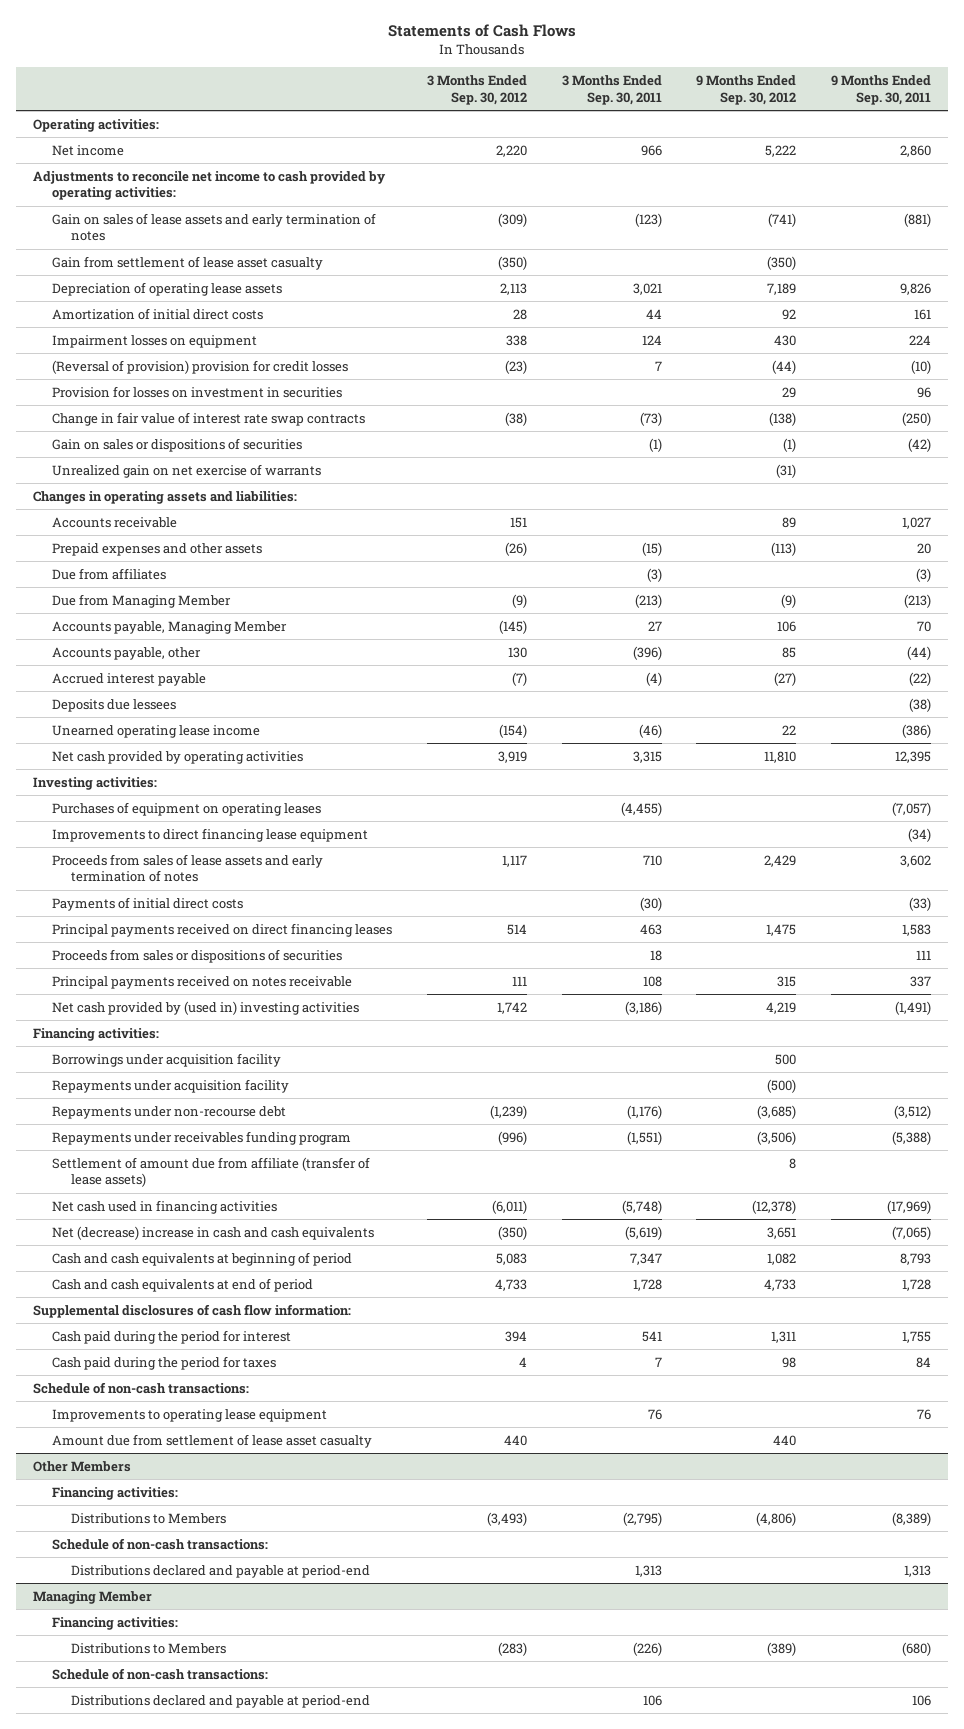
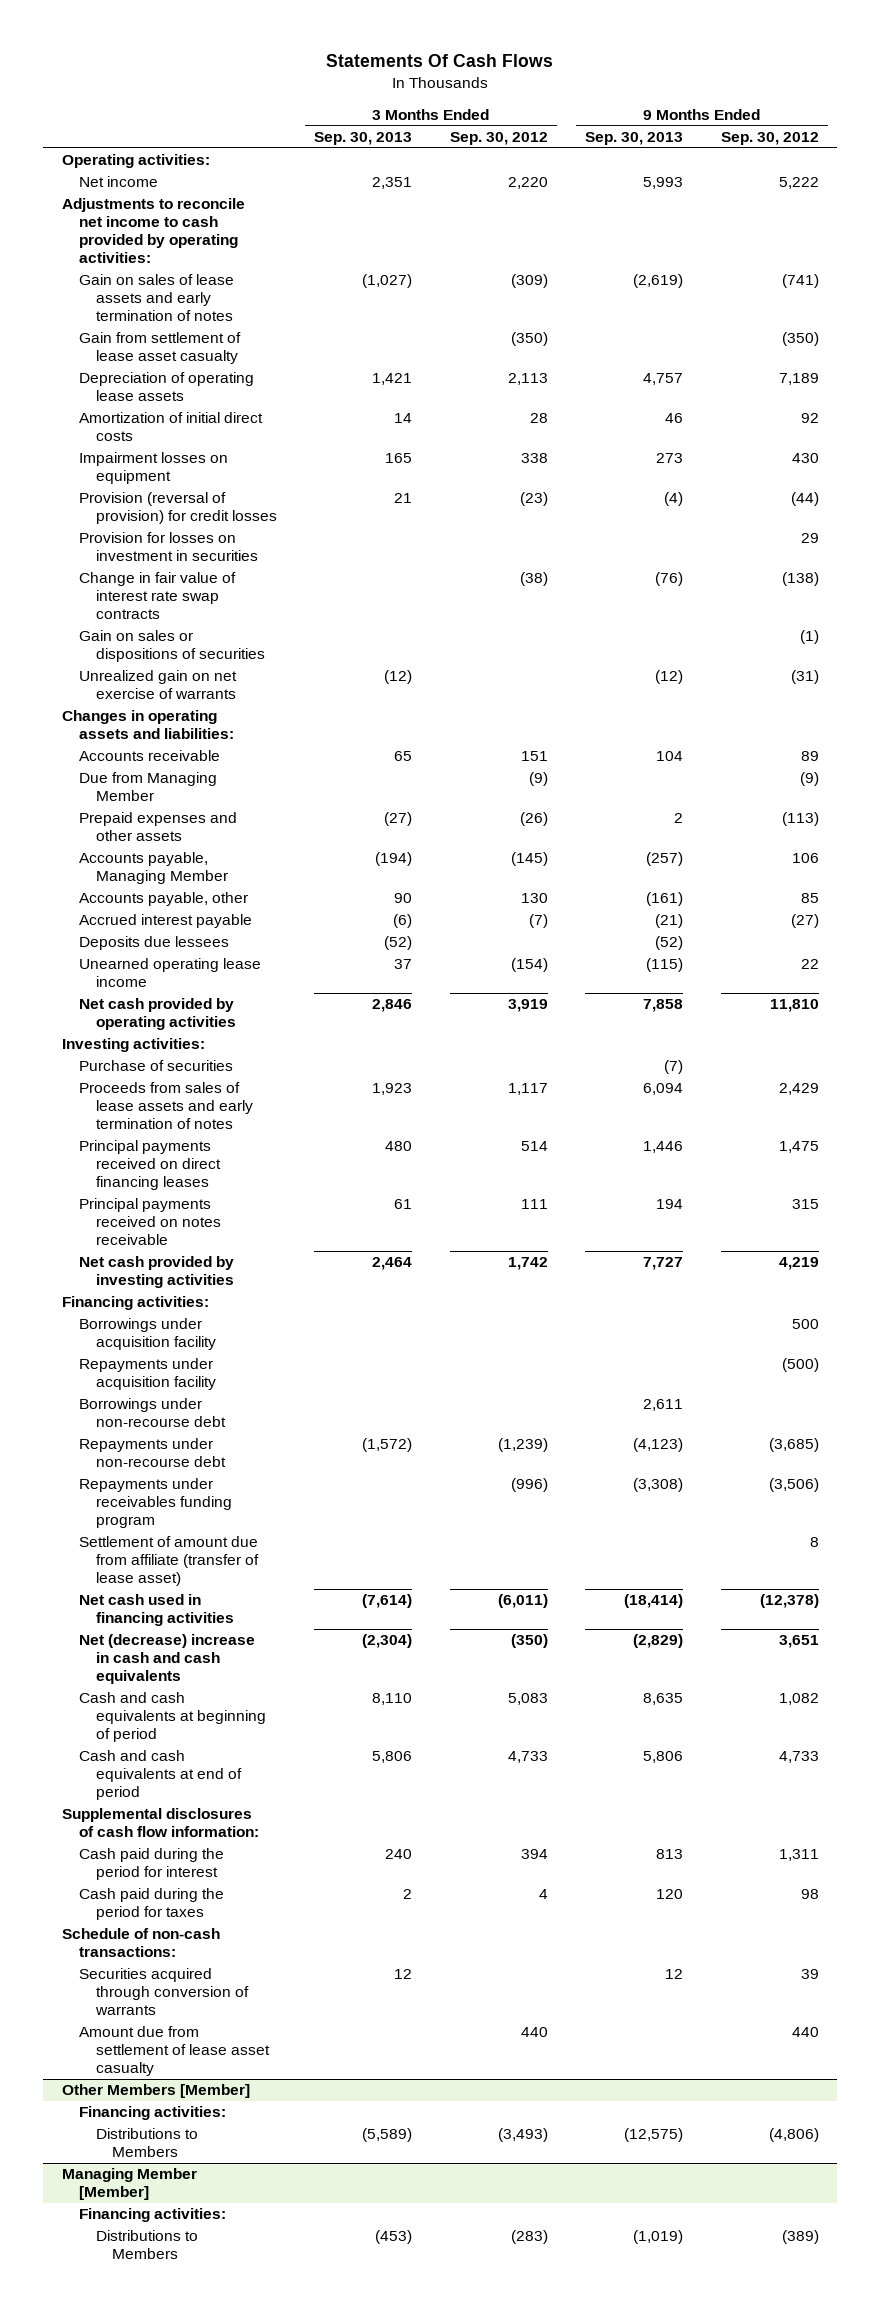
- Statements of Cash Flows
+ Statements Of Cash Flows
- | 3 Months Ended Sep. 30, 2012 | 3 Months Ended Sep. 30, 2011 | 9 Months Ended Sep. 30, 2012 | 9 Months Ended Sep. 30, 2011
+ | 3 Months Ended Sep. 30, 2013 | 3 Months Ended Sep. 30, 2012 | 9 Months Ended Sep. 30, 2013 | 9 Months Ended Sep. 30, 2012
- (Reversal of provision) provision for credit losses | (23) | 7 | (44) | (10)
+ Provision (reversal of provision) for credit losses | 21 | (23) | (4) | (44)
- Due from affiliates | | (3) | | (3)
moved down: Prepaid expenses and other assets | (27) | (26) | 2 | (113)
- Purchases of equipment on operating leases | | (4,455) | | (7,057)
- Improvements to direct financing lease equipment | | | | (34)
+ Purchase of securities | | | (7) |
- Payments of initial direct costs | | (30) | | (33)
- Proceeds from sales or dispositions of securities | | 18 | | 111
- Net cash provided by (used in) investing activities | 1,742 | (3,186) | 4,219 | (1,491)
+ Net cash provided by investing activities | 2,464 | 1,742 | 7,727 | 4,219
+ Borrowings under non-recourse debt | | | 2,611 |
- Settlement of amount due from affiliate (transfer of lease assets) | | | 8 |
+ Settlement of amount due from affiliate (transfer of lease asset) | | | | 8
- Improvements to operating lease equipment | | 76 | | 76
+ Securities acquired through conversion of warrants | 12 | | 12 | 39
- Other Members
+ Other Members [Member]
- Schedule of non-cash transactions:
- Distributions declared and payable at period-end | | 1,313 | | 1,313
- Managing Member
+ Managing Member [Member]
- Schedule of non-cash transactions:
- Distributions declared and payable at period-end | | 106 | | 106

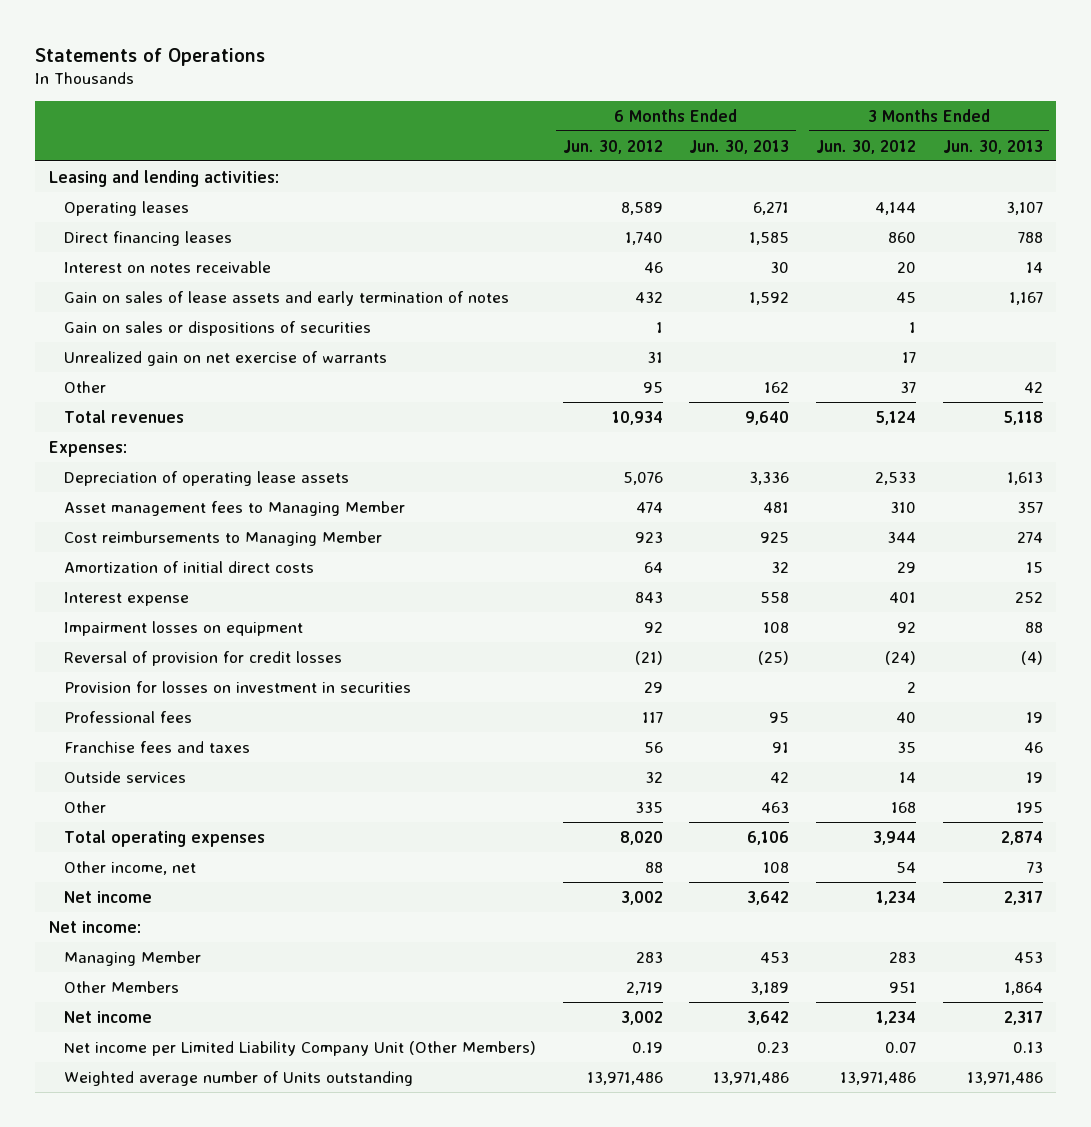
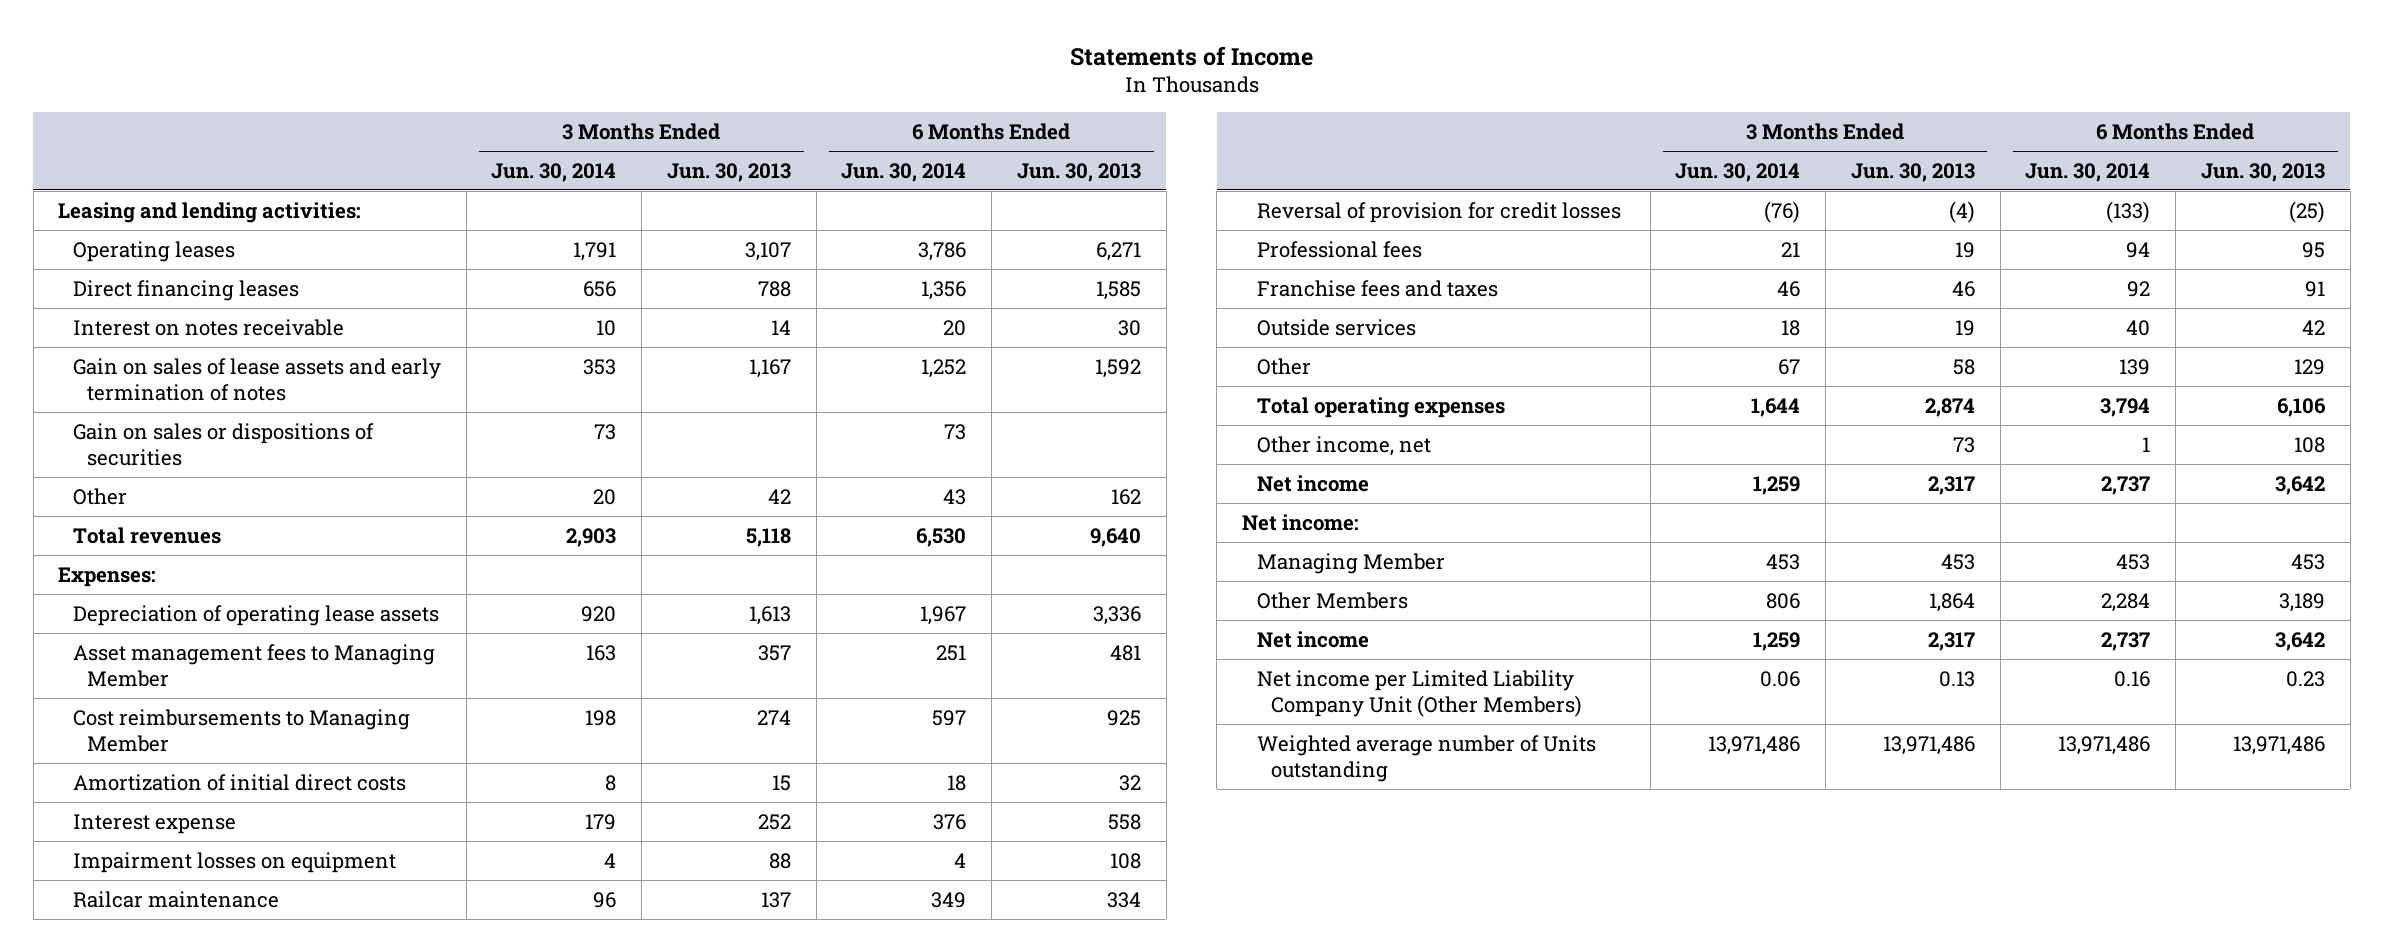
- Statements of Operations
+ Statements of Income
- | 6 Months Ended Jun. 30, 2012 | 6 Months Ended Jun. 30, 2013 | 3 Months Ended Jun. 30, 2012 | 3 Months Ended Jun. 30, 2013
+ | 3 Months Ended Jun. 30, 2014 | 3 Months Ended Jun. 30, 2013 | 6 Months Ended Jun. 30, 2014 | 6 Months Ended Jun. 30, 2013
- Unrealized gain on net exercise of warrants | 31 | | 17 |
+ Railcar maintenance | 96 | 137 | 349 | 334
- Provision for losses on investment in securities | 29 | | 2 |
- Other | 335 | 463 | 168 | 195
+ Other | 67 | 58 | 139 | 129

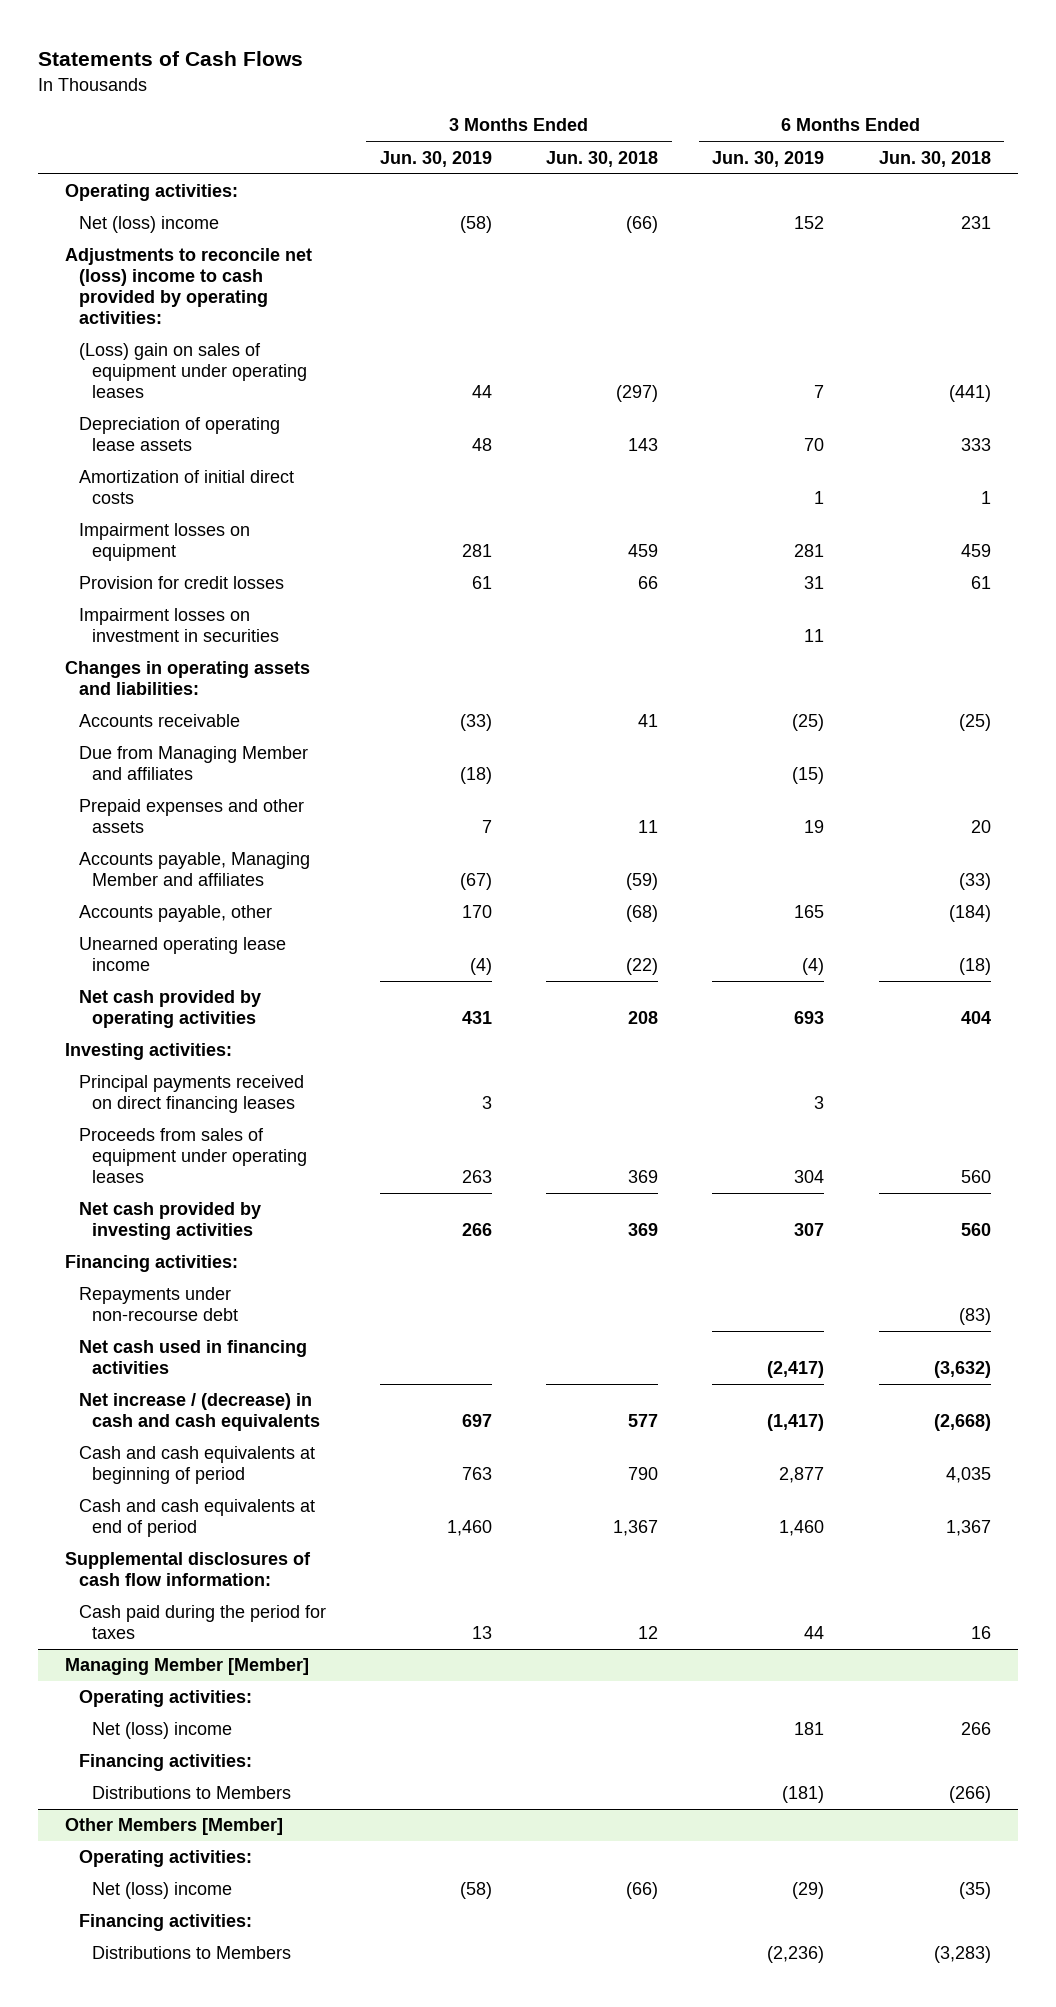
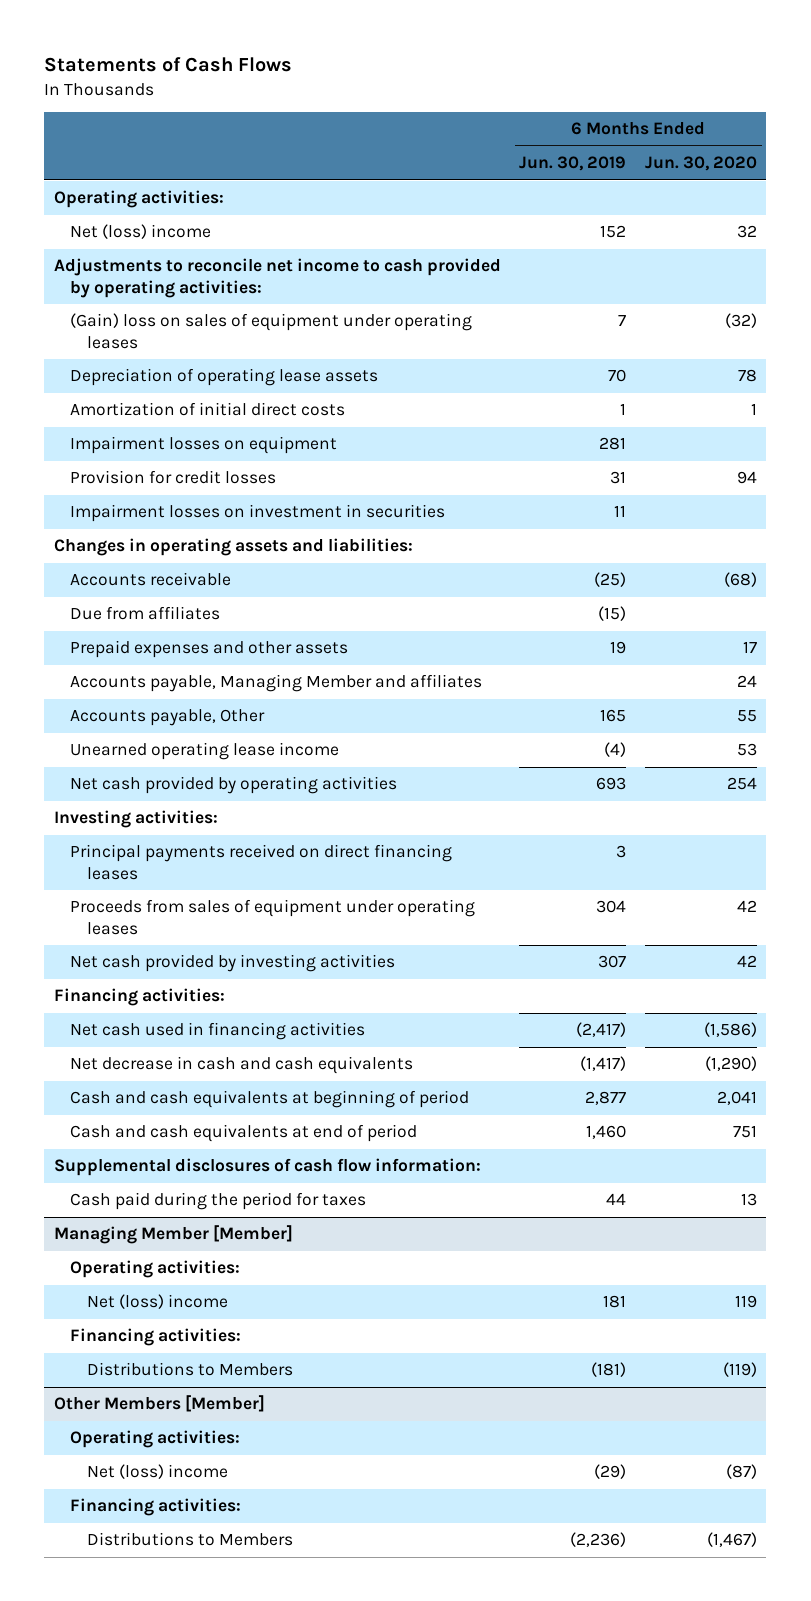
- | 3 Months Ended Jun. 30, 2019 | 3 Months Ended Jun. 30, 2018 | 6 Months Ended Jun. 30, 2019 | 6 Months Ended Jun. 30, 2018
+ | 6 Months Ended Jun. 30, 2019 | 6 Months Ended Jun. 30, 2020
- Adjustments to reconcile net (loss) income to cash provided by operating activities:
- (Loss) gain on sales of equipment under operating leases | 44 | (297) | 7 | (441)
+ Adjustments to reconcile net income to cash provided by operating activities:
+ (Gain) loss on sales of equipment under operating leases | 7 | (32)
- Due from Managing Member and affiliates | (18) | | (15) |
+ Due from affiliates | (15) |
- Accounts payable, other | 170 | (68) | 165 | (184)
+ Accounts payable, Other | 165 | 55
- Repayments under non-recourse debt | | | | (83)
- Net increase / (decrease) in cash and cash equivalents | 697 | 577 | (1,417) | (2,668)
+ Net decrease in cash and cash equivalents | (1,417) | (1,290)

